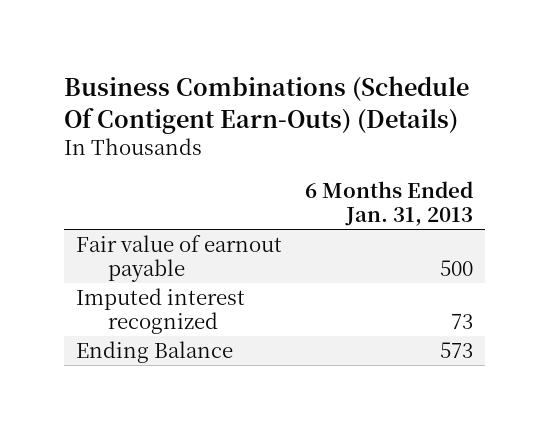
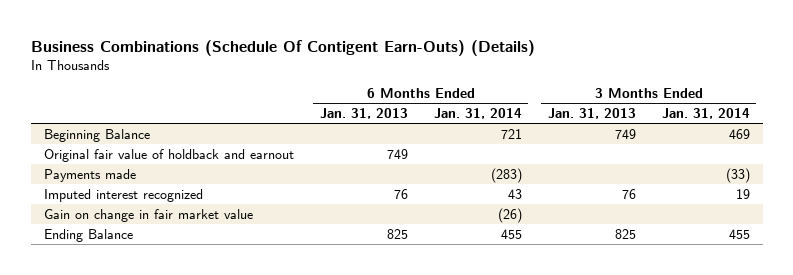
- | 6 Months Ended Jan. 31, 2013
+ | 6 Months Ended Jan. 31, 2013 | 6 Months Ended Jan. 31, 2014 | 3 Months Ended Jan. 31, 2013 | 3 Months Ended Jan. 31, 2014
- Fair value of earnout payable | 500
- Imputed interest recognized | 73
- Ending Balance | 573
+ Beginning Balance | | 721 | 749 | 469
+ Original fair value of holdback and earnout | 749 | | |
+ Payments made | | (283) | | (33)
+ Imputed interest recognized | 76 | 43 | 76 | 19
+ Gain on change in fair market value | | (26) | |
+ Ending Balance | 825 | 455 | 825 | 455

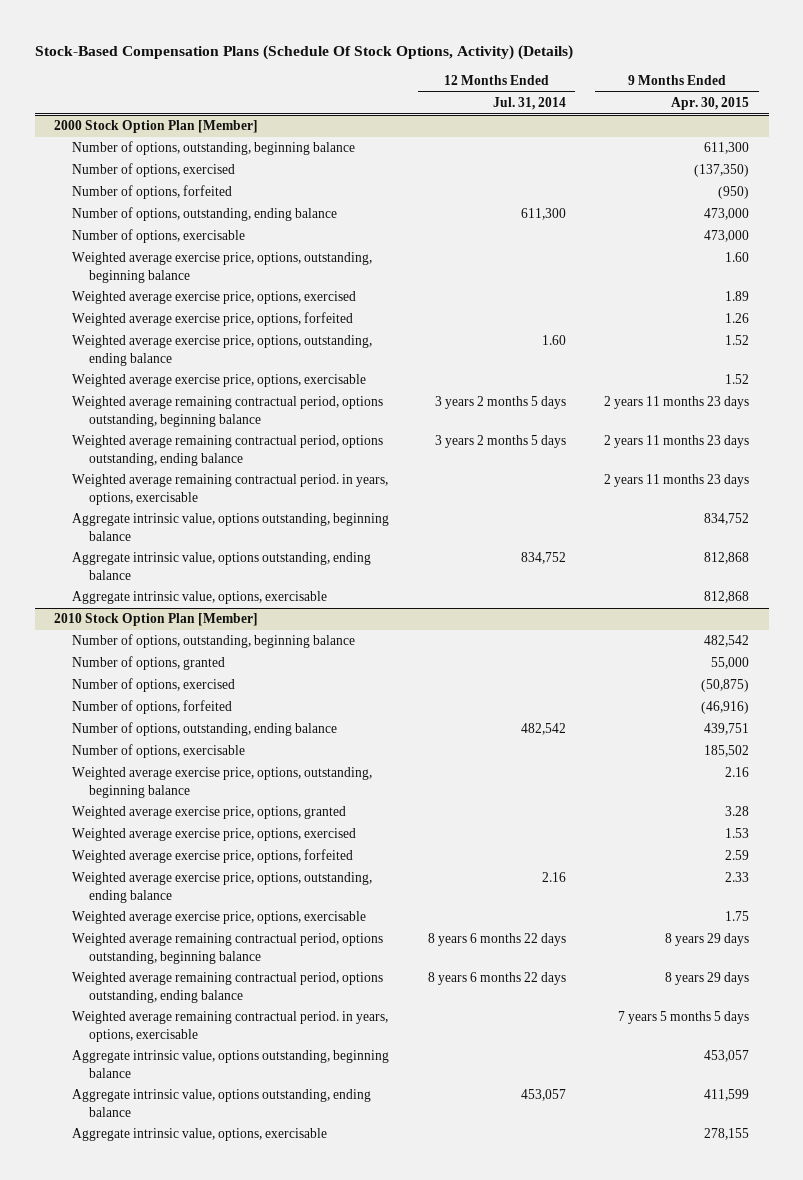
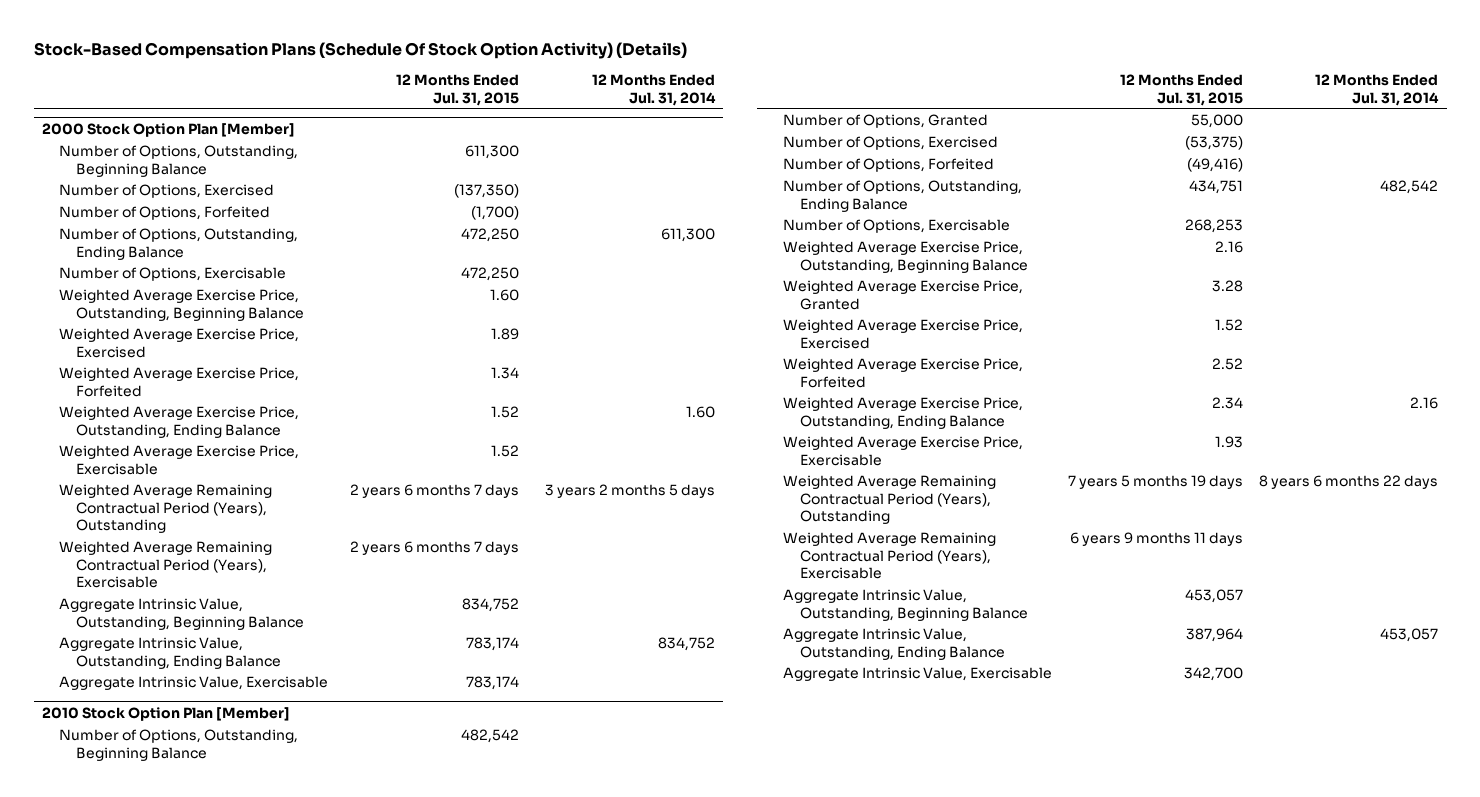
- Stock-Based Compensation Plans (Schedule Of Stock Options, Activity) (Details)
+ Stock-Based Compensation Plans (Schedule Of Stock Option Activity) (Details)
- | 12 Months Ended Jul. 31, 2014 | 9 Months Ended Apr. 30, 2015
+ | 12 Months Ended Jul. 31, 2015 | 12 Months Ended Jul. 31, 2014
@ 2000 Stock Option Plan [Member]
- Number of options, outstanding, beginning balance | | 611,300
- Number of options, exercised | | (137,350)
- Number of options, forfeited | | (950)
- Number of options, outstanding, ending balance | 611,300 | 473,000
- Number of options, exercisable | | 473,000
- Weighted average exercise price, options, outstanding, beginning balance | | 1.60
- Weighted average exercise price, options, exercised | | 1.89
- Weighted average exercise price, options, forfeited | | 1.26
- Weighted average exercise price, options, outstanding, ending balance | 1.60 | 1.52
- Weighted average exercise price, options, exercisable | | 1.52
- Weighted average remaining contractual period, options outstanding, beginning balance | 3 years 2 months 5 days | 2 years 11 months 23 days
- Weighted average remaining contractual period, options outstanding, ending balance | 3 years 2 months 5 days | 2 years 11 months 23 days
- Weighted average remaining contractual period. in years, options, exercisable | | 2 years 11 months 23 days
- Aggregate intrinsic value, options outstanding, beginning balance | | 834,752
- Aggregate intrinsic value, options outstanding, ending balance | 834,752 | 812,868
- Aggregate intrinsic value, options, exercisable | | 812,868
+ Number of Options, Outstanding, Beginning Balance | 611,300 |
+ Number of Options, Exercised | (137,350) |
+ Number of Options, Forfeited | (1,700) |
+ Number of Options, Outstanding, Ending Balance | 472,250 | 611,300
+ Number of Options, Exercisable | 472,250 |
+ Weighted Average Exercise Price, Outstanding, Beginning Balance | 1.60 |
+ Weighted Average Exercise Price, Exercised | 1.89 |
+ Weighted Average Exercise Price, Forfeited | 1.34 |
+ Weighted Average Exercise Price, Outstanding, Ending Balance | 1.52 | 1.60
+ Weighted Average Exercise Price, Exercisable | 1.52 |
+ Weighted Average Remaining Contractual Period (Years), Outstanding | 2 years 6 months 7 days | 3 years 2 months 5 days
+ Weighted Average Remaining Contractual Period (Years), Exercisable | 2 years 6 months 7 days |
+ Aggregate Intrinsic Value, Outstanding, Beginning Balance | 834,752 |
+ Aggregate Intrinsic Value, Outstanding, Ending Balance | 783,174 | 834,752
+ Aggregate Intrinsic Value, Exercisable | 783,174 |
@ 2010 Stock Option Plan [Member]
- Number of options, outstanding, beginning balance | | 482,542
- Number of options, granted | | 55,000
- Number of options, exercised | | (50,875)
- Number of options, forfeited | | (46,916)
- Number of options, outstanding, ending balance | 482,542 | 439,751
- Number of options, exercisable | | 185,502
- Weighted average exercise price, options, outstanding, beginning balance | | 2.16
- Weighted average exercise price, options, granted | | 3.28
- Weighted average exercise price, options, exercised | | 1.53
- Weighted average exercise price, options, forfeited | | 2.59
- Weighted average exercise price, options, outstanding, ending balance | 2.16 | 2.33
- Weighted average exercise price, options, exercisable | | 1.75
- Weighted average remaining contractual period, options outstanding, beginning balance | 8 years 6 months 22 days | 8 years 29 days
- Weighted average remaining contractual period, options outstanding, ending balance | 8 years 6 months 22 days | 8 years 29 days
- Weighted average remaining contractual period. in years, options, exercisable | | 7 years 5 months 5 days
- Aggregate intrinsic value, options outstanding, beginning balance | | 453,057
- Aggregate intrinsic value, options outstanding, ending balance | 453,057 | 411,599
- Aggregate intrinsic value, options, exercisable | | 278,155
+ Number of Options, Outstanding, Beginning Balance | 482,542 |
+ Number of Options, Granted | 55,000 |
+ Number of Options, Exercised | (53,375) |
+ Number of Options, Forfeited | (49,416) |
+ Number of Options, Outstanding, Ending Balance | 434,751 | 482,542
+ Number of Options, Exercisable | 268,253 |
+ Weighted Average Exercise Price, Outstanding, Beginning Balance | 2.16 |
+ Weighted Average Exercise Price, Granted | 3.28 |
+ Weighted Average Exercise Price, Exercised | 1.52 |
+ Weighted Average Exercise Price, Forfeited | 2.52 |
+ Weighted Average Exercise Price, Outstanding, Ending Balance | 2.34 | 2.16
+ Weighted Average Exercise Price, Exercisable | 1.93 |
+ Weighted Average Remaining Contractual Period (Years), Outstanding | 7 years 5 months 19 days | 8 years 6 months 22 days
+ Weighted Average Remaining Contractual Period (Years), Exercisable | 6 years 9 months 11 days |
+ Aggregate Intrinsic Value, Outstanding, Beginning Balance | 453,057 |
+ Aggregate Intrinsic Value, Outstanding, Ending Balance | 387,964 | 453,057
+ Aggregate Intrinsic Value, Exercisable | 342,700 |

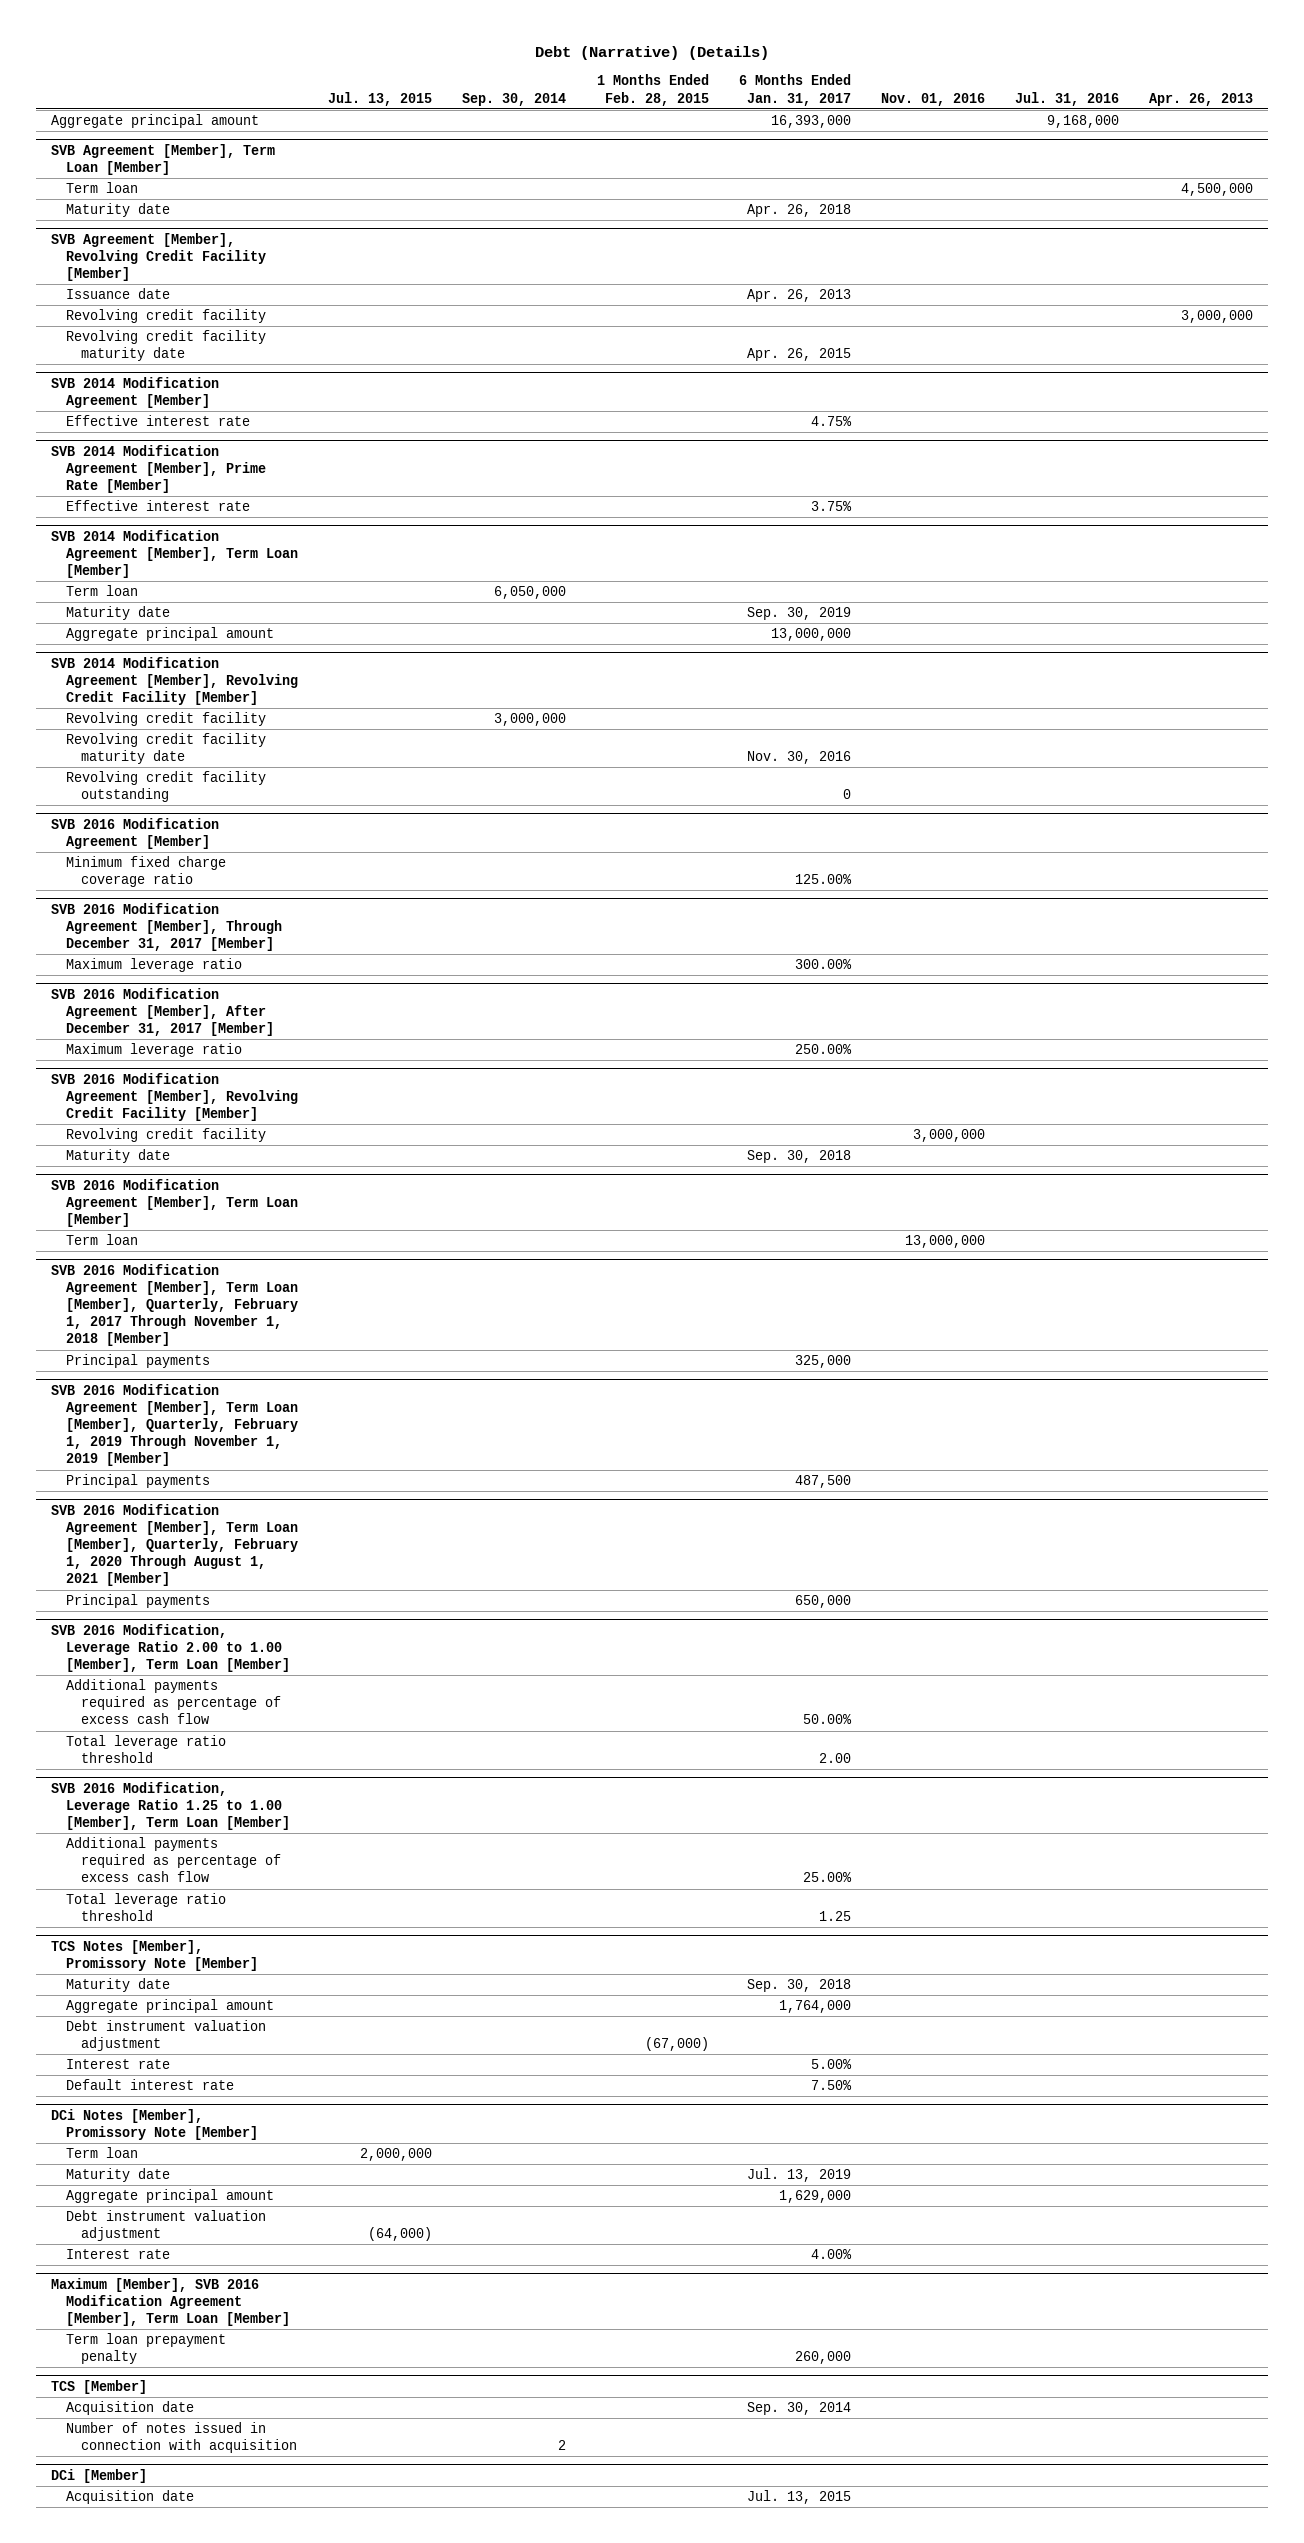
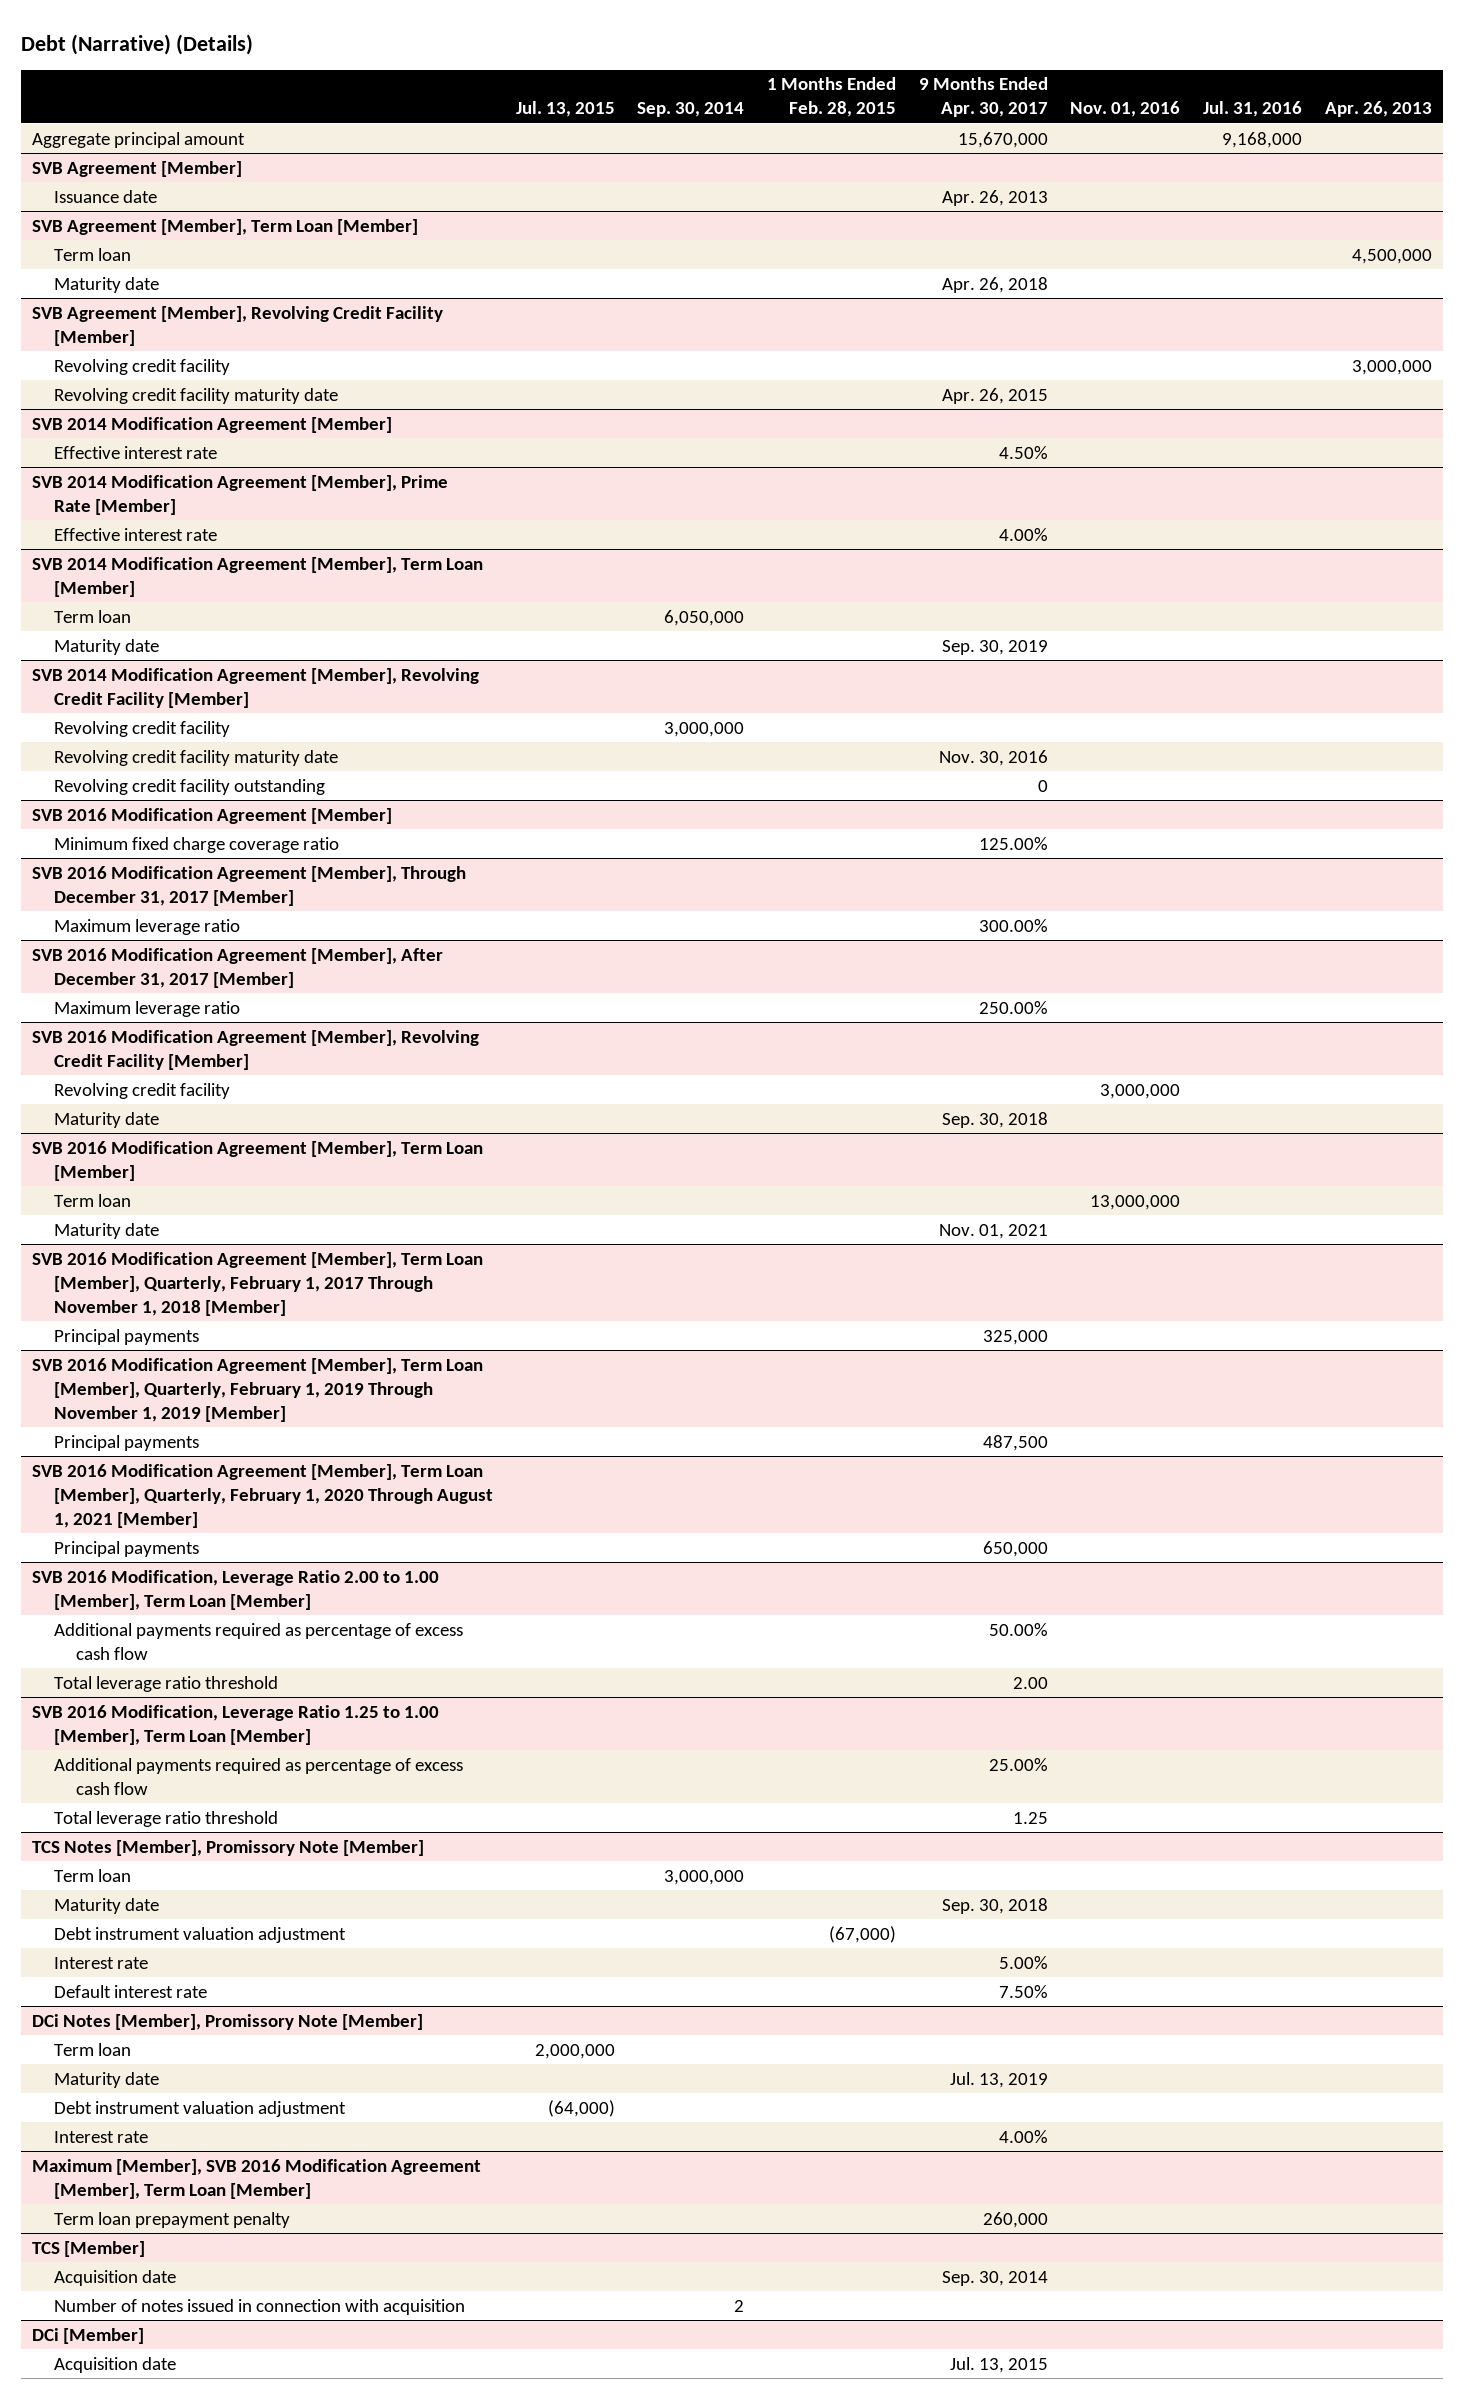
- | Jul. 13, 2015 | Sep. 30, 2014 | 1 Months Ended Feb. 28, 2015 | 6 Months Ended Jan. 31, 2017 | Nov. 01, 2016 | Jul. 31, 2016 | Apr. 26, 2013
+ | Jul. 13, 2015 | Sep. 30, 2014 | 1 Months Ended Feb. 28, 2015 | 9 Months Ended Apr. 30, 2017 | Nov. 01, 2016 | Jul. 31, 2016 | Apr. 26, 2013
+ SVB Agreement [Member]
+ Issuance date | | | | Apr. 26, 2013 | | |
@ SVB Agreement [Member], Revolving Credit Facility [Member]
- Issuance date | | | | Apr. 26, 2013 | | |
@ SVB 2014 Modification Agreement [Member], Term Loan [Member]
- Aggregate principal amount | | | | 13,000,000 | | |
@ SVB 2016 Modification Agreement [Member], Term Loan [Member]
+ Maturity date | | | | Nov. 01, 2021 | | |
@ TCS Notes [Member], Promissory Note [Member]
+ Term loan | | 3,000,000 | | | | |
- Aggregate principal amount | | | | 1,764,000 | | |
@ DCi Notes [Member], Promissory Note [Member]
- Aggregate principal amount | | | | 1,629,000 | | |

